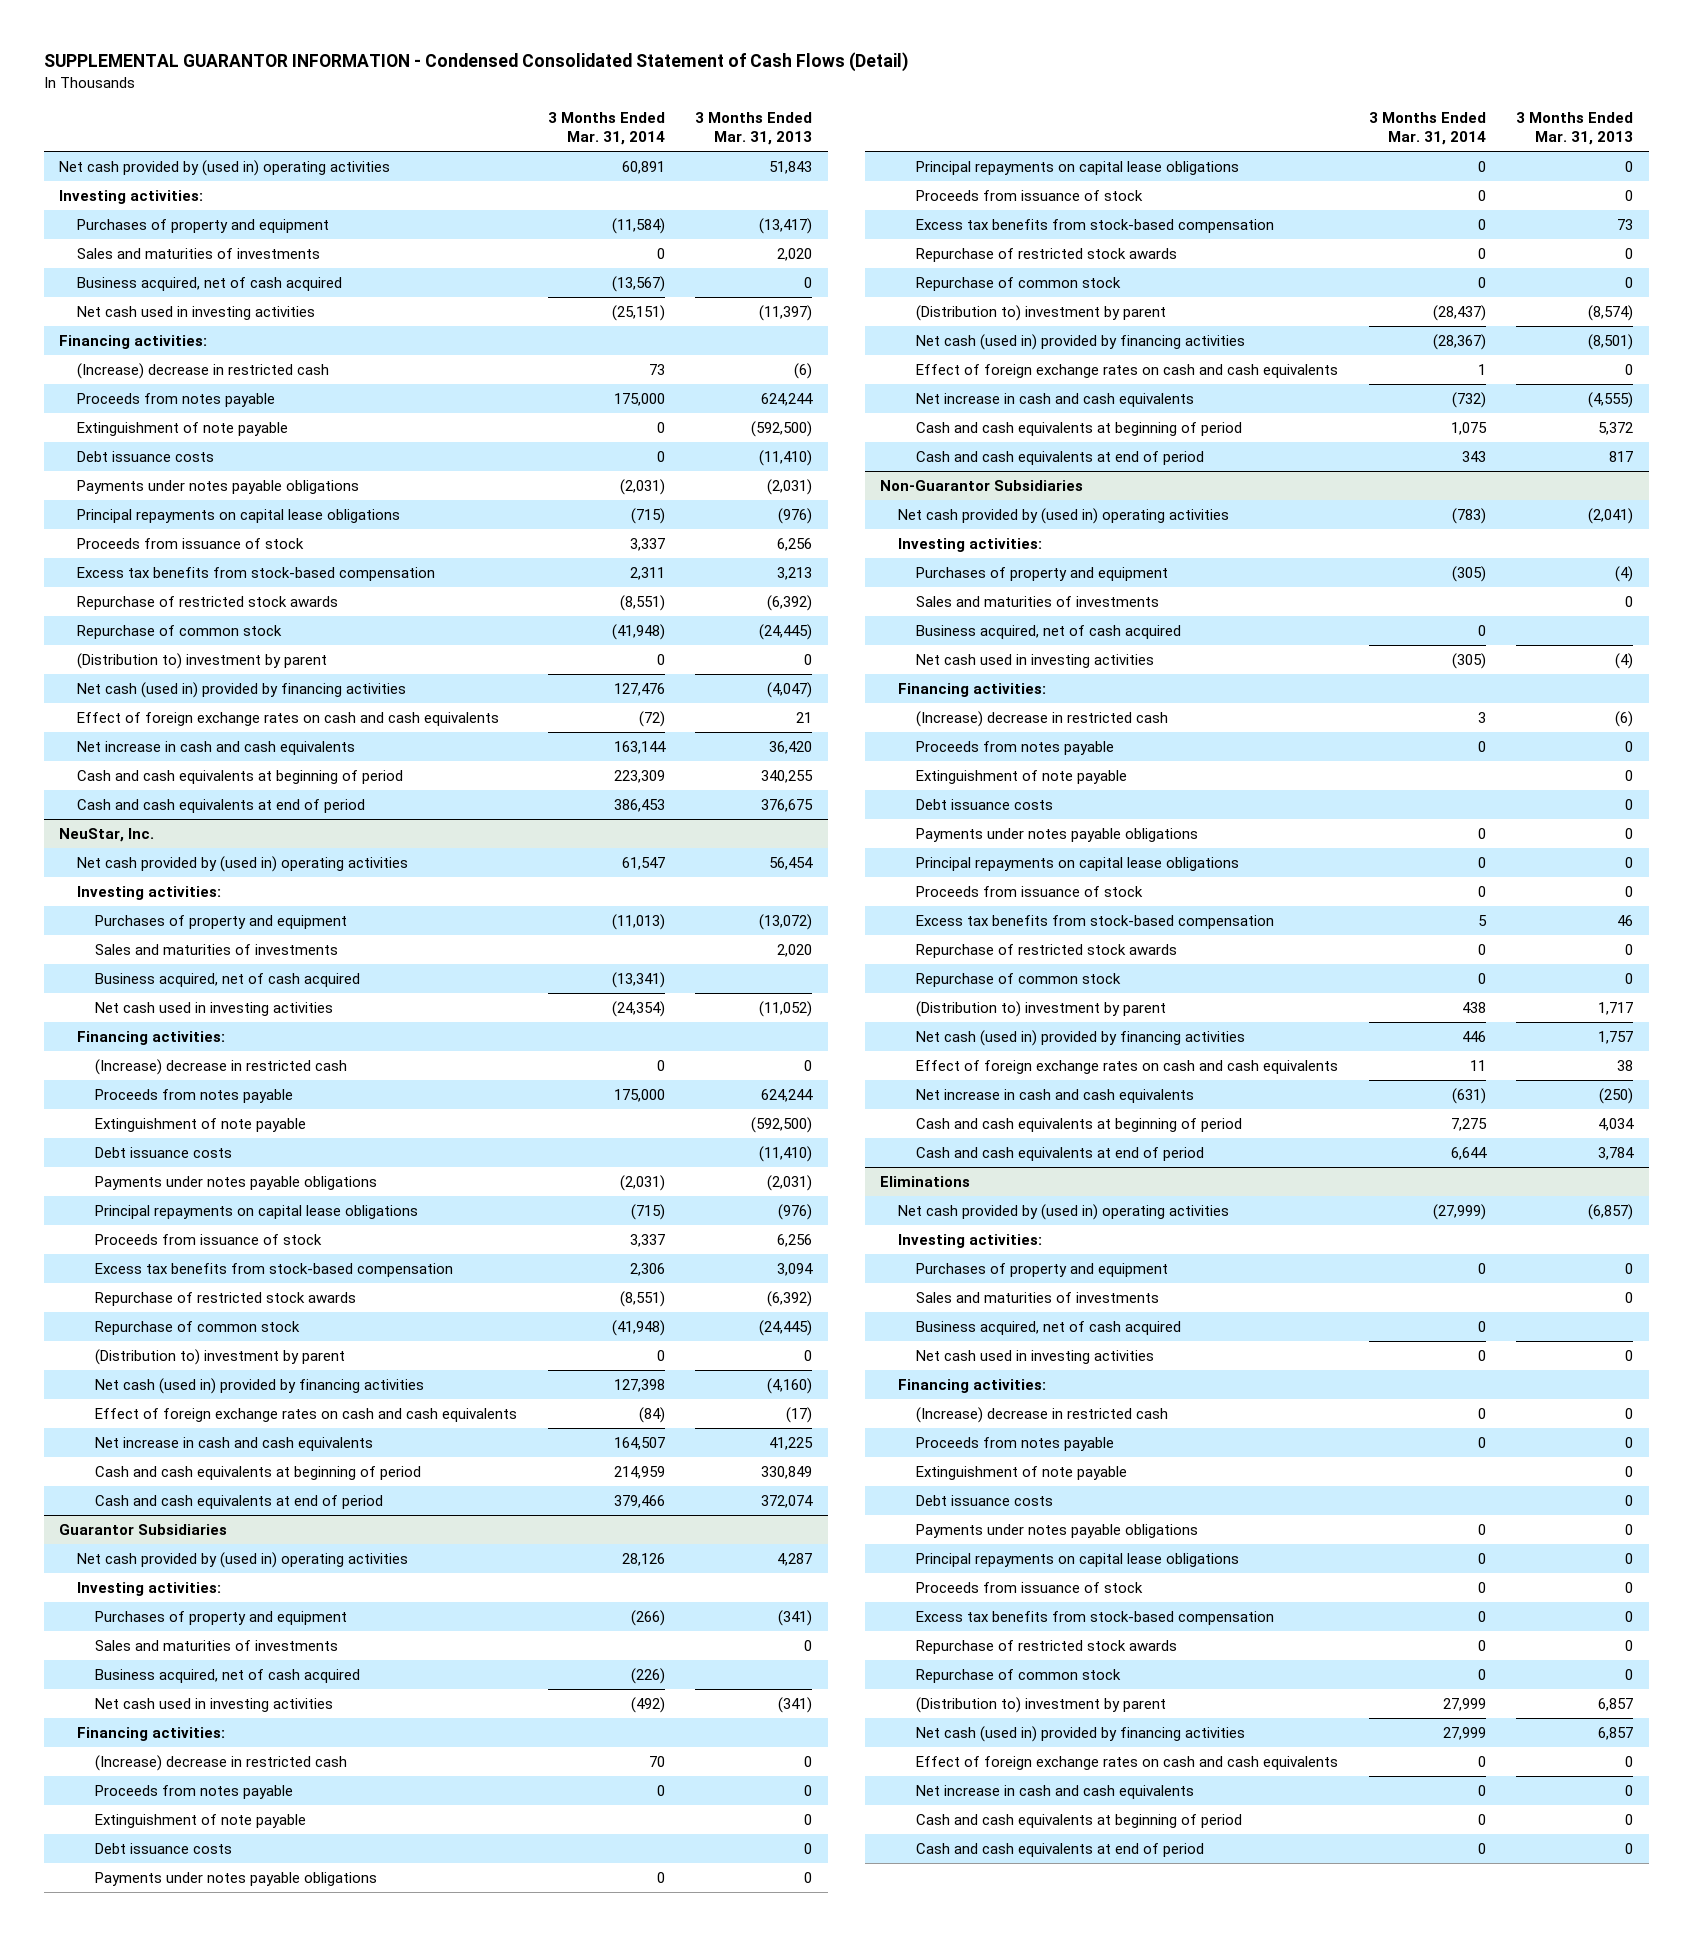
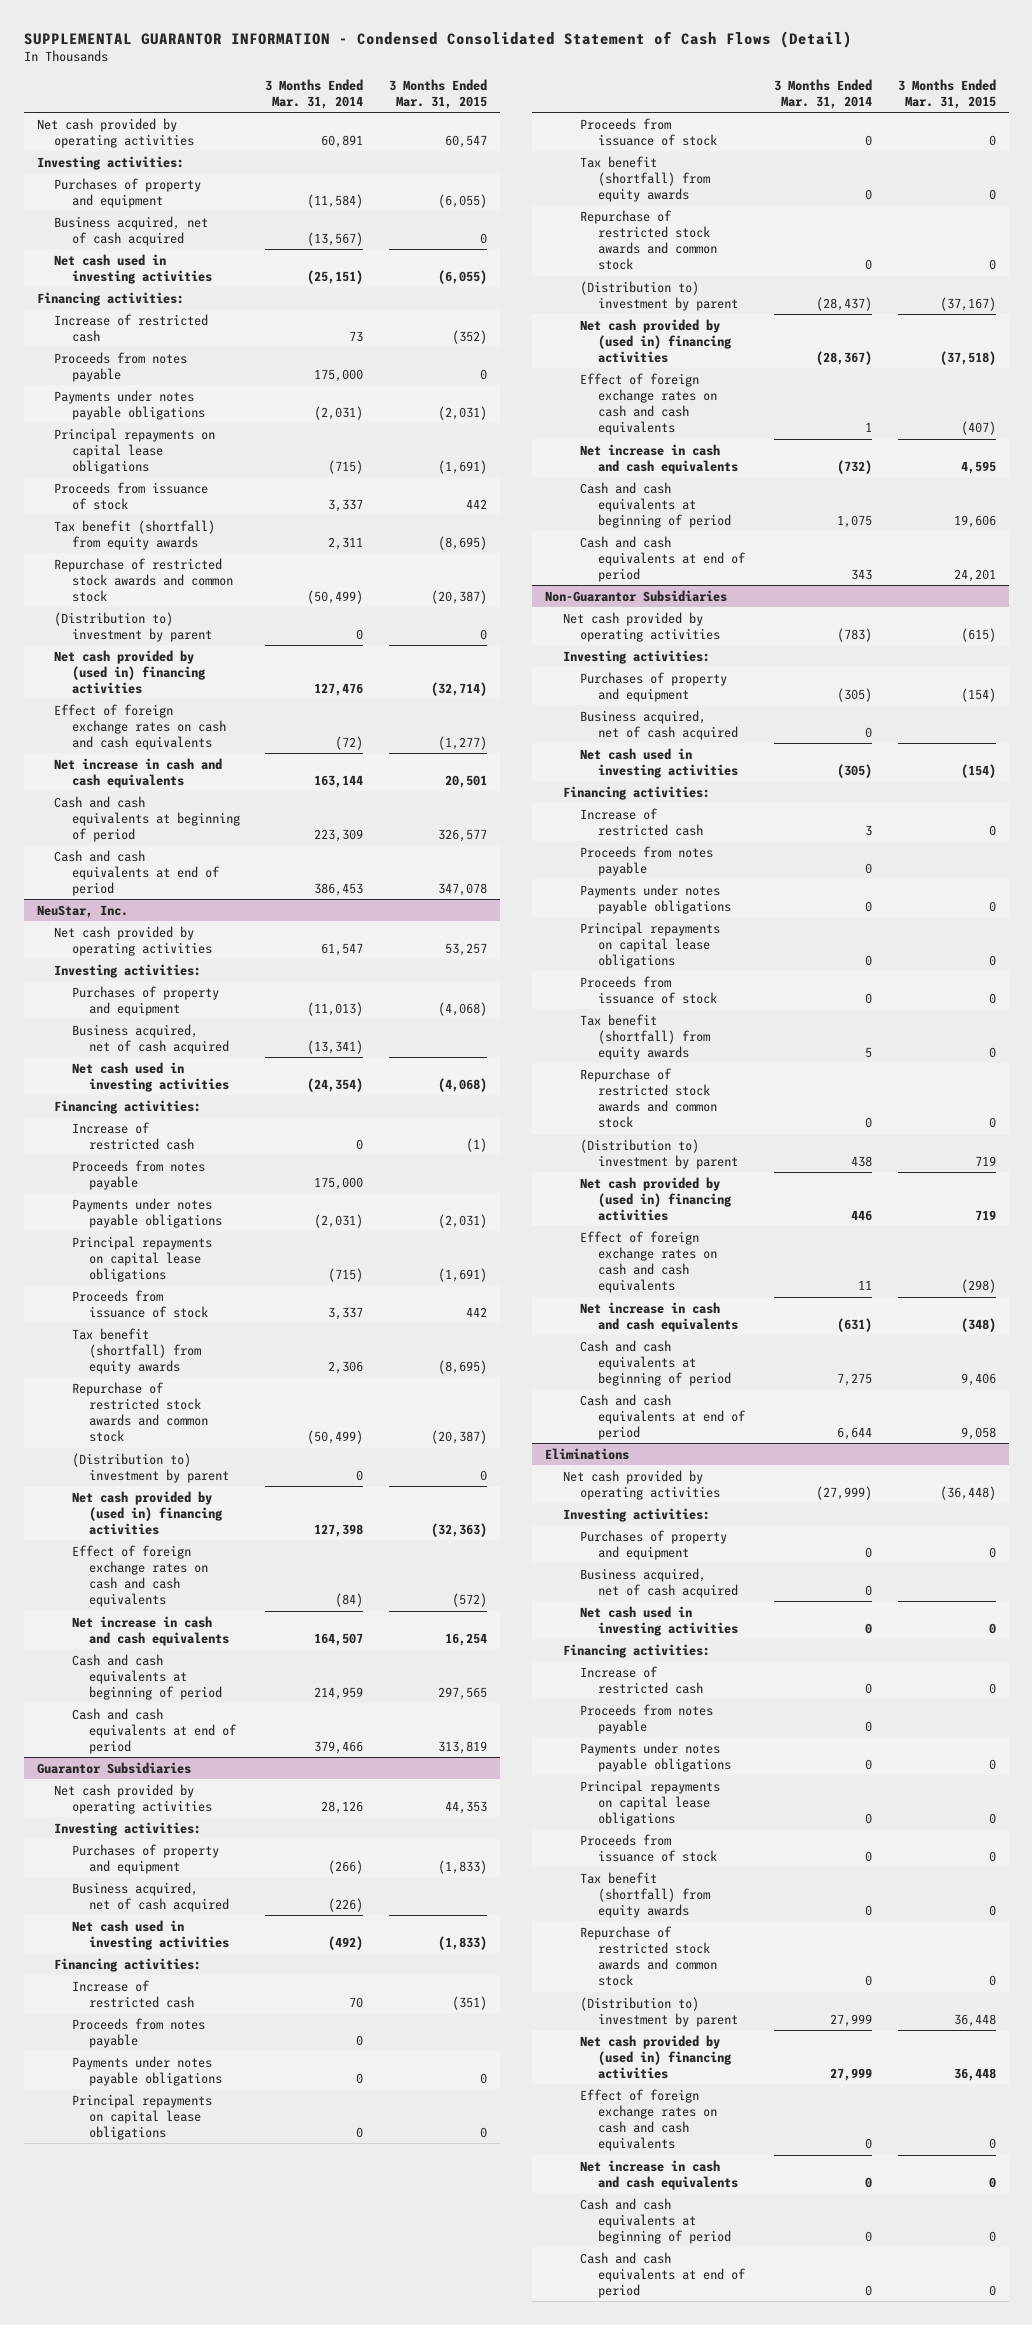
- | 3 Months Ended Mar. 31, 2014 | 3 Months Ended Mar. 31, 2013
+ | 3 Months Ended Mar. 31, 2014 | 3 Months Ended Mar. 31, 2015
- Net cash provided by (used in) operating activities | 60,891 | 51,843
+ Net cash provided by operating activities | 60,891 | 60,547
- Sales and maturities of investments | 0 | 2,020
- (Increase) decrease in restricted cash | 73 | (6)
+ Increase of restricted cash | 73 | (352)
- Extinguishment of note payable | 0 | (592,500)
- Debt issuance costs | 0 | (11,410)
- Excess tax benefits from stock-based compensation | 2,311 | 3,213
- Repurchase of restricted stock awards | (8,551) | (6,392)
- Repurchase of common stock | (41,948) | (24,445)
+ Tax benefit (shortfall) from equity awards | 2,311 | (8,695)
+ Repurchase of restricted stock awards and common stock | (50,499) | (20,387)
- Net cash (used in) provided by financing activities | 127,476 | (4,047)
+ Net cash provided by (used in) financing activities | 127,476 | (32,714)
@ NeuStar, Inc.
- Net cash provided by (used in) operating activities | 61,547 | 56,454
+ Net cash provided by operating activities | 61,547 | 53,257
- Sales and maturities of investments | | 2,020
- (Increase) decrease in restricted cash | 0 | 0
+ Increase of restricted cash | 0 | (1)
- Extinguishment of note payable | | (592,500)
- Debt issuance costs | | (11,410)
- Excess tax benefits from stock-based compensation | 2,306 | 3,094
- Repurchase of restricted stock awards | (8,551) | (6,392)
- Repurchase of common stock | (41,948) | (24,445)
+ Tax benefit (shortfall) from equity awards | 2,306 | (8,695)
+ Repurchase of restricted stock awards and common stock | (50,499) | (20,387)
- Net cash (used in) provided by financing activities | 127,398 | (4,160)
+ Net cash provided by (used in) financing activities | 127,398 | (32,363)
@ Guarantor Subsidiaries
- Net cash provided by (used in) operating activities | 28,126 | 4,287
+ Net cash provided by operating activities | 28,126 | 44,353
- Sales and maturities of investments | | 0
- (Increase) decrease in restricted cash | 70 | 0
+ Increase of restricted cash | 70 | (351)
- Extinguishment of note payable | | 0
- Debt issuance costs | | 0
- Excess tax benefits from stock-based compensation | 0 | 73
- Repurchase of restricted stock awards | 0 | 0
- Repurchase of common stock | 0 | 0
+ Tax benefit (shortfall) from equity awards | 0 | 0
+ Repurchase of restricted stock awards and common stock | 0 | 0
- Net cash (used in) provided by financing activities | (28,367) | (8,501)
+ Net cash provided by (used in) financing activities | (28,367) | (37,518)
@ Non-Guarantor Subsidiaries
- Net cash provided by (used in) operating activities | (783) | (2,041)
+ Net cash provided by operating activities | (783) | (615)
- Sales and maturities of investments | | 0
- (Increase) decrease in restricted cash | 3 | (6)
+ Increase of restricted cash | 3 | 0
- Extinguishment of note payable | | 0
- Debt issuance costs | | 0
- Excess tax benefits from stock-based compensation | 5 | 46
- Repurchase of restricted stock awards | 0 | 0
- Repurchase of common stock | 0 | 0
+ Tax benefit (shortfall) from equity awards | 5 | 0
+ Repurchase of restricted stock awards and common stock | 0 | 0
- Net cash (used in) provided by financing activities | 446 | 1,757
+ Net cash provided by (used in) financing activities | 446 | 719
@ Eliminations
- Net cash provided by (used in) operating activities | (27,999) | (6,857)
+ Net cash provided by operating activities | (27,999) | (36,448)
- Sales and maturities of investments | | 0
- (Increase) decrease in restricted cash | 0 | 0
+ Increase of restricted cash | 0 | 0
- Extinguishment of note payable | | 0
- Debt issuance costs | | 0
- Excess tax benefits from stock-based compensation | 0 | 0
- Repurchase of restricted stock awards | 0 | 0
- Repurchase of common stock | 0 | 0
+ Tax benefit (shortfall) from equity awards | 0 | 0
+ Repurchase of restricted stock awards and common stock | 0 | 0
- Net cash (used in) provided by financing activities | 27,999 | 6,857
+ Net cash provided by (used in) financing activities | 27,999 | 36,448

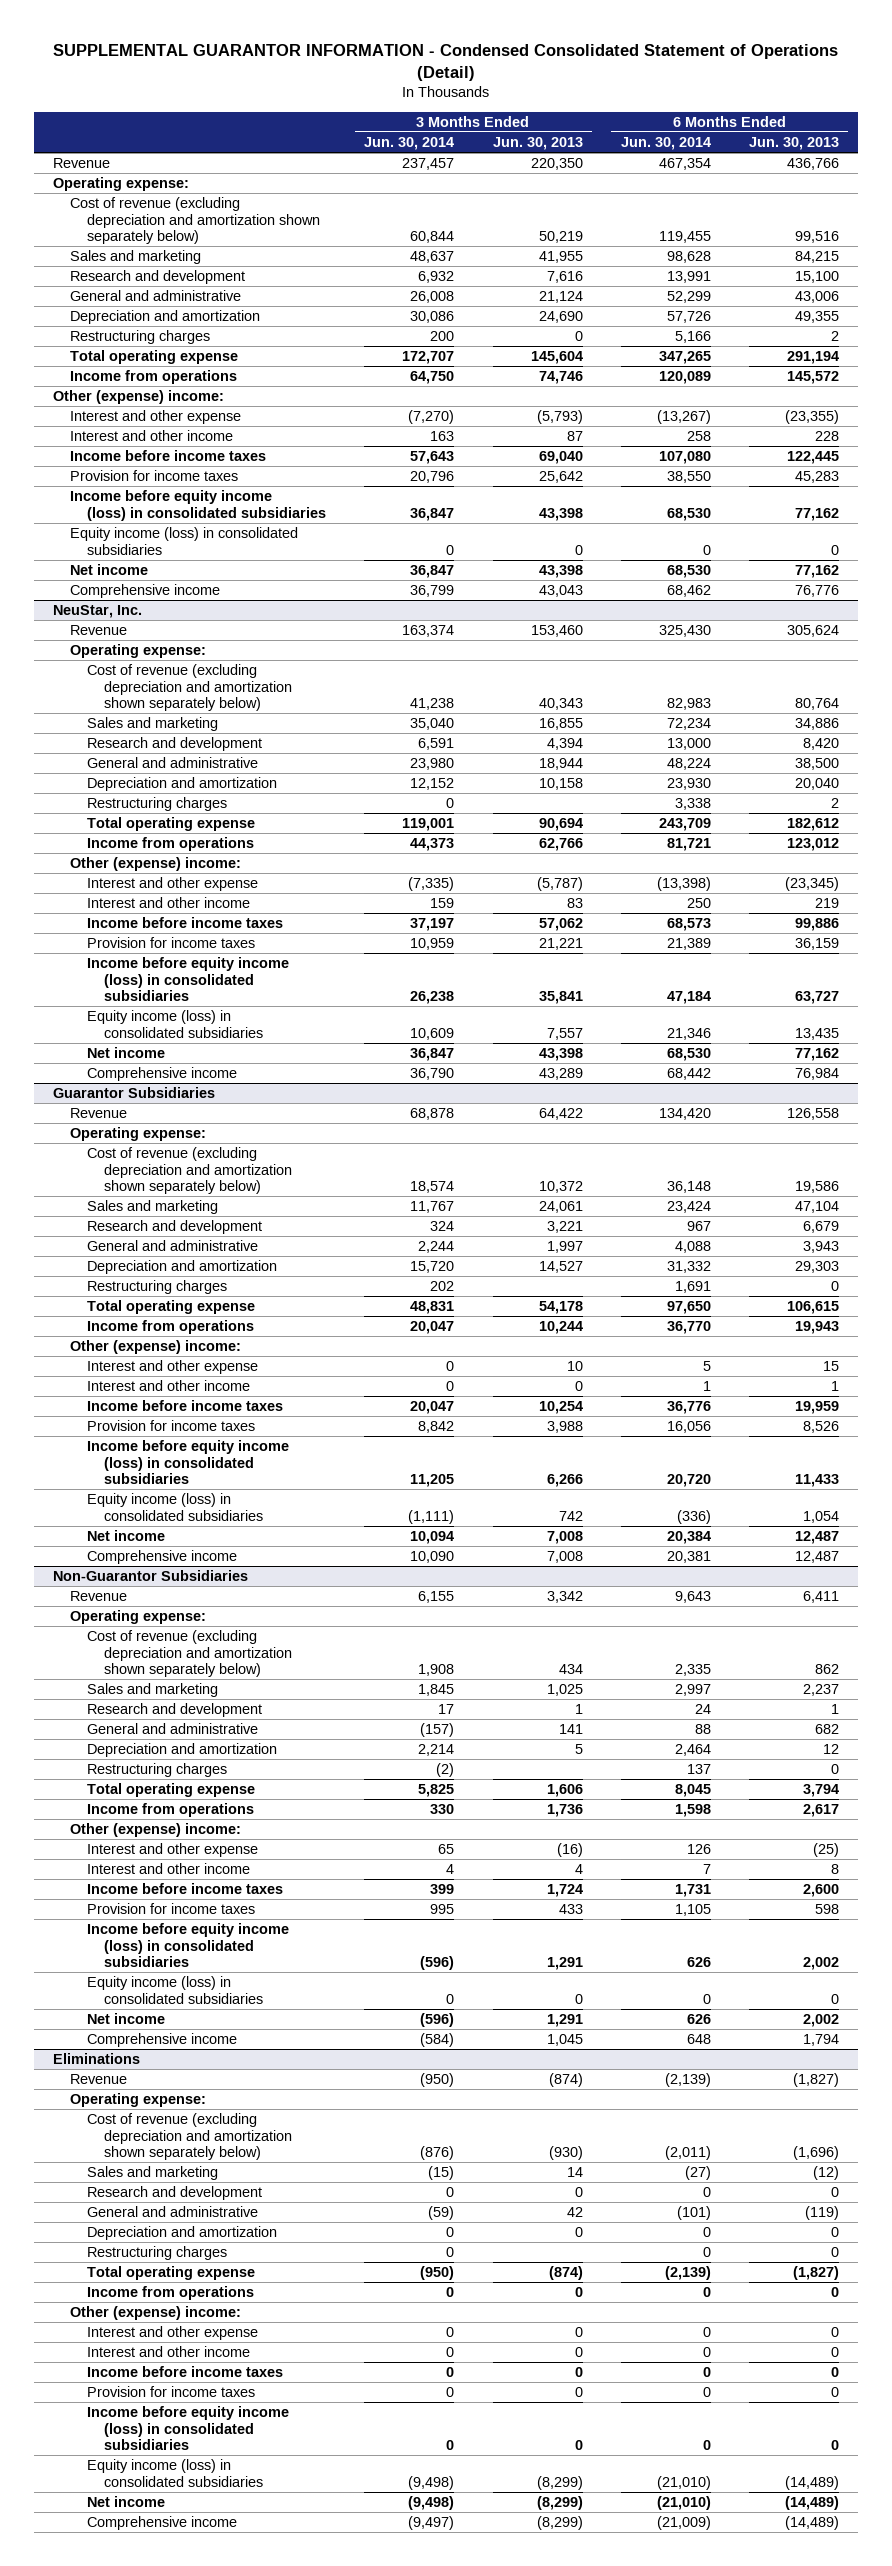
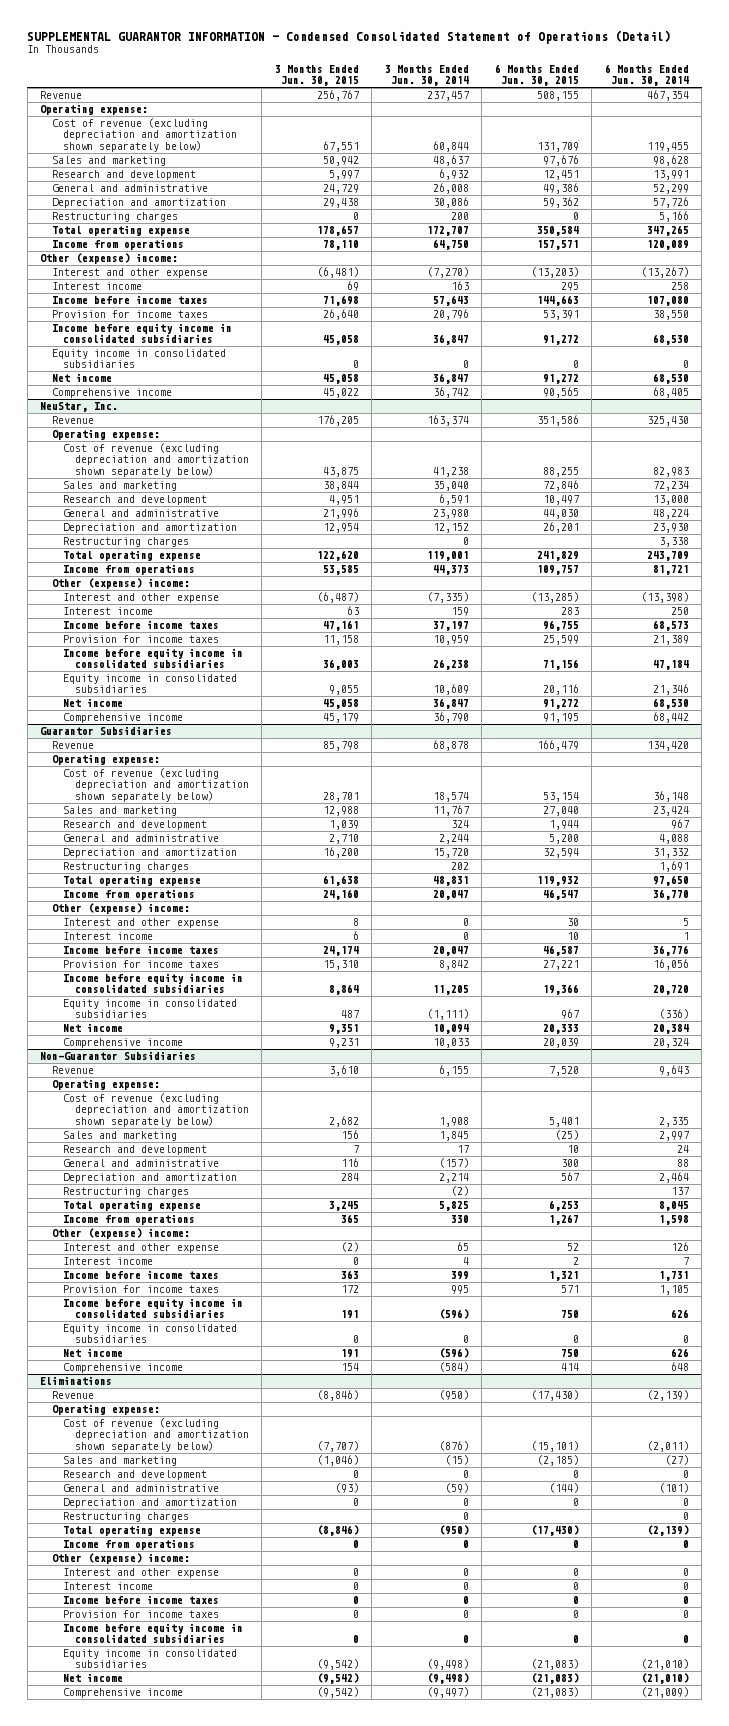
- | 3 Months Ended Jun. 30, 2014 | 3 Months Ended Jun. 30, 2013 | 6 Months Ended Jun. 30, 2014 | 6 Months Ended Jun. 30, 2013
+ | 3 Months Ended Jun. 30, 2015 | 3 Months Ended Jun. 30, 2014 | 6 Months Ended Jun. 30, 2015 | 6 Months Ended Jun. 30, 2014
- Interest and other income | 163 | 87 | 258 | 228
+ Interest income | 69 | 163 | 295 | 258
- Income before equity income (loss) in consolidated subsidiaries | 36,847 | 43,398 | 68,530 | 77,162
- Equity income (loss) in consolidated subsidiaries | 0 | 0 | 0 | 0
+ Income before equity income in consolidated subsidiaries | 45,058 | 36,847 | 91,272 | 68,530
+ Equity income in consolidated subsidiaries | 0 | 0 | 0 | 0
- Comprehensive income | 36,799 | 43,043 | 68,462 | 76,776
+ Comprehensive income | 45,022 | 36,742 | 90,565 | 68,405
@ NeuStar, Inc.
- Interest and other income | 159 | 83 | 250 | 219
+ Interest income | 63 | 159 | 283 | 250
- Income before equity income (loss) in consolidated subsidiaries | 26,238 | 35,841 | 47,184 | 63,727
- Equity income (loss) in consolidated subsidiaries | 10,609 | 7,557 | 21,346 | 13,435
+ Income before equity income in consolidated subsidiaries | 36,003 | 26,238 | 71,156 | 47,184
+ Equity income in consolidated subsidiaries | 9,055 | 10,609 | 20,116 | 21,346
@ Guarantor Subsidiaries
- Interest and other income | 0 | 0 | 1 | 1
+ Interest income | 6 | 0 | 10 | 1
- Income before equity income (loss) in consolidated subsidiaries | 11,205 | 6,266 | 20,720 | 11,433
- Equity income (loss) in consolidated subsidiaries | (1,111) | 742 | (336) | 1,054
+ Income before equity income in consolidated subsidiaries | 8,864 | 11,205 | 19,366 | 20,720
+ Equity income in consolidated subsidiaries | 487 | (1,111) | 967 | (336)
- Comprehensive income | 10,090 | 7,008 | 20,381 | 12,487
+ Comprehensive income | 9,231 | 10,033 | 20,039 | 20,324
@ Non-Guarantor Subsidiaries
- Interest and other income | 4 | 4 | 7 | 8
+ Interest income | 0 | 4 | 2 | 7
- Income before equity income (loss) in consolidated subsidiaries | (596) | 1,291 | 626 | 2,002
- Equity income (loss) in consolidated subsidiaries | 0 | 0 | 0 | 0
+ Income before equity income in consolidated subsidiaries | 191 | (596) | 750 | 626
+ Equity income in consolidated subsidiaries | 0 | 0 | 0 | 0
@ Eliminations
- Interest and other income | 0 | 0 | 0 | 0
+ Interest income | 0 | 0 | 0 | 0
- Income before equity income (loss) in consolidated subsidiaries | 0 | 0 | 0 | 0
- Equity income (loss) in consolidated subsidiaries | (9,498) | (8,299) | (21,010) | (14,489)
+ Income before equity income in consolidated subsidiaries | 0 | 0 | 0 | 0
+ Equity income in consolidated subsidiaries | (9,542) | (9,498) | (21,083) | (21,010)

